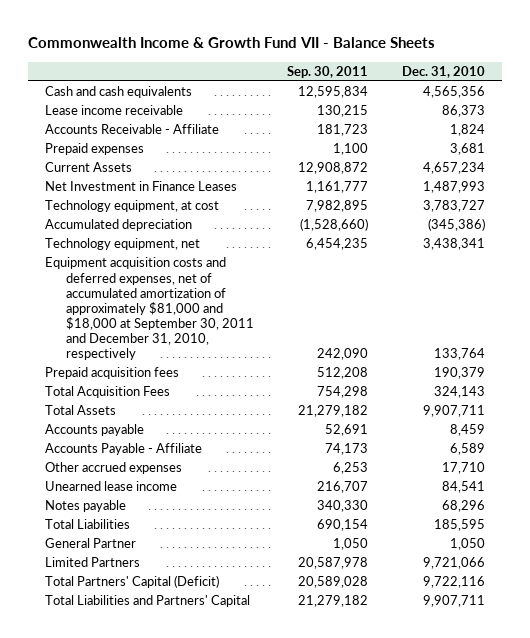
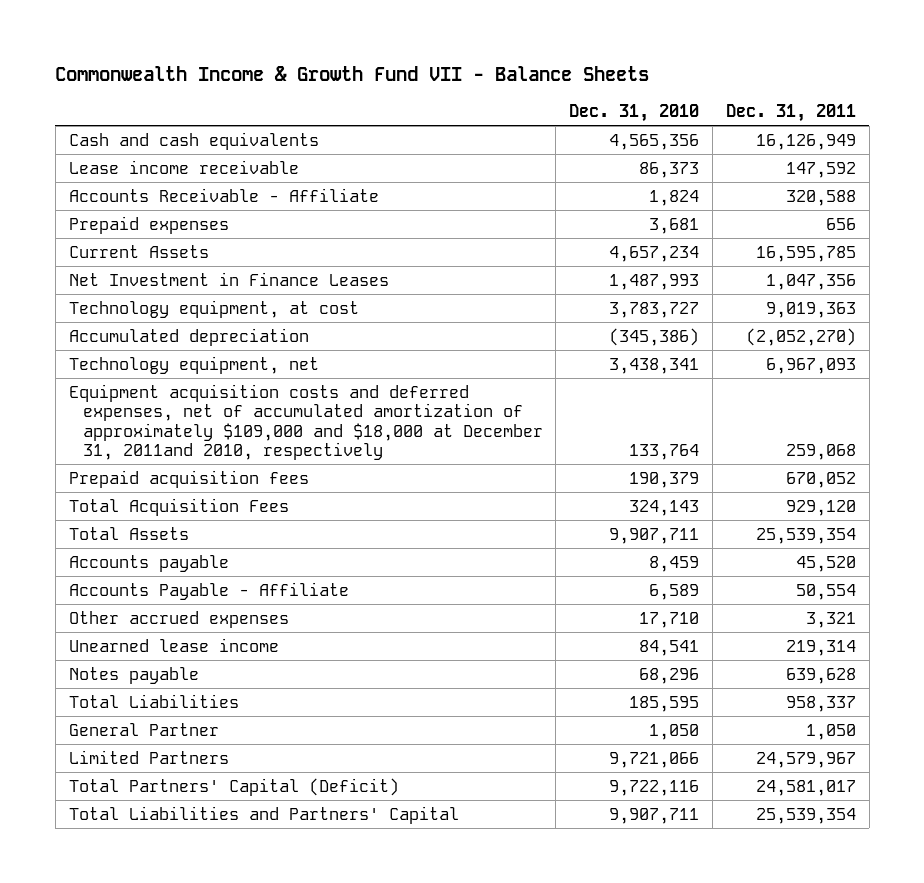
- | Sep. 30, 2011 | Dec. 31, 2010
+ | Dec. 31, 2010 | Dec. 31, 2011
- Equipment acquisition costs and deferred expenses, net of accumulated amortization of approximately $81,000 and $18,000 at September 30, 2011 and December 31, 2010, respectively | 242,090 | 133,764
+ Equipment acquisition costs and deferred expenses, net of accumulated amortization of approximately $109,000 and $18,000 at December 31, 2011and 2010, respectively | 133,764 | 259,068

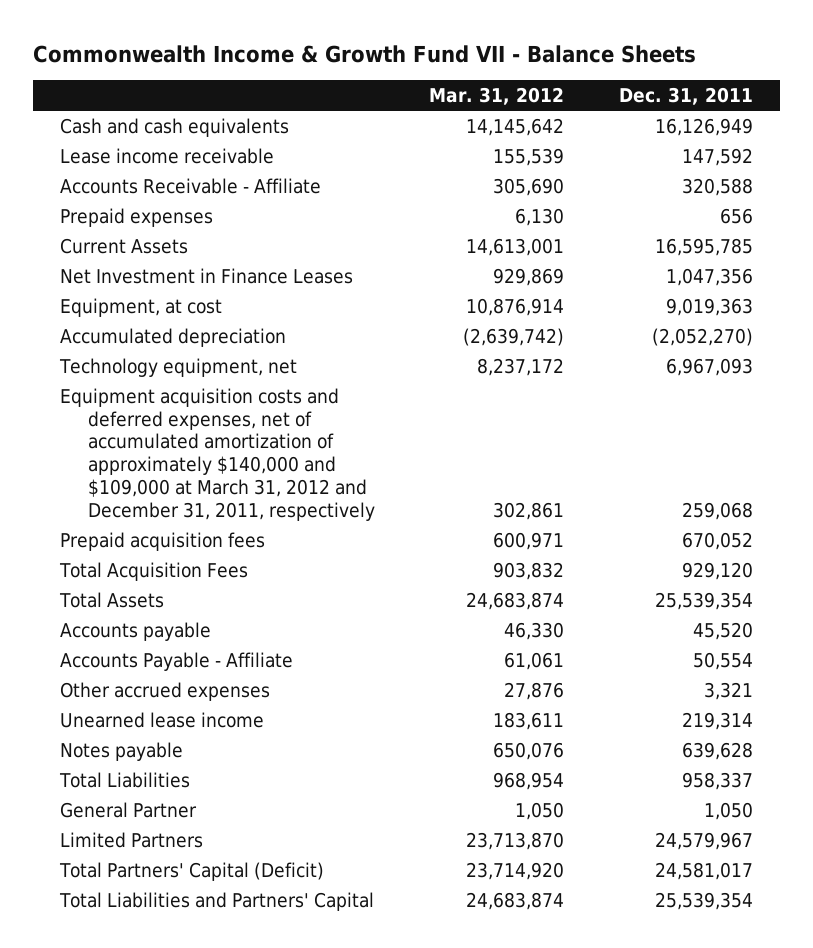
- | Dec. 31, 2010 | Dec. 31, 2011
+ | Mar. 31, 2012 | Dec. 31, 2011
- Technology equipment, at cost | 3,783,727 | 9,019,363
+ Equipment, at cost | 10,876,914 | 9,019,363
- Equipment acquisition costs and deferred expenses, net of accumulated amortization of approximately $109,000 and $18,000 at December 31, 2011and 2010, respectively | 133,764 | 259,068
+ Equipment acquisition costs and deferred expenses, net of accumulated amortization of approximately $140,000 and $109,000 at March 31, 2012 and December 31, 2011, respectively | 302,861 | 259,068

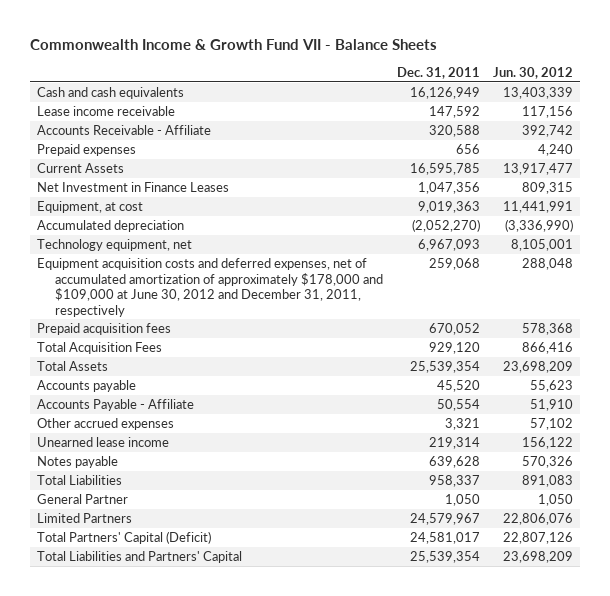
- | Mar. 31, 2012 | Dec. 31, 2011
+ | Dec. 31, 2011 | Jun. 30, 2012
- Equipment acquisition costs and deferred expenses, net of accumulated amortization of approximately $140,000 and $109,000 at March 31, 2012 and December 31, 2011, respectively | 302,861 | 259,068
+ Equipment acquisition costs and deferred expenses, net of accumulated amortization of approximately $178,000 and $109,000 at June 30, 2012 and December 31, 2011, respectively | 259,068 | 288,048

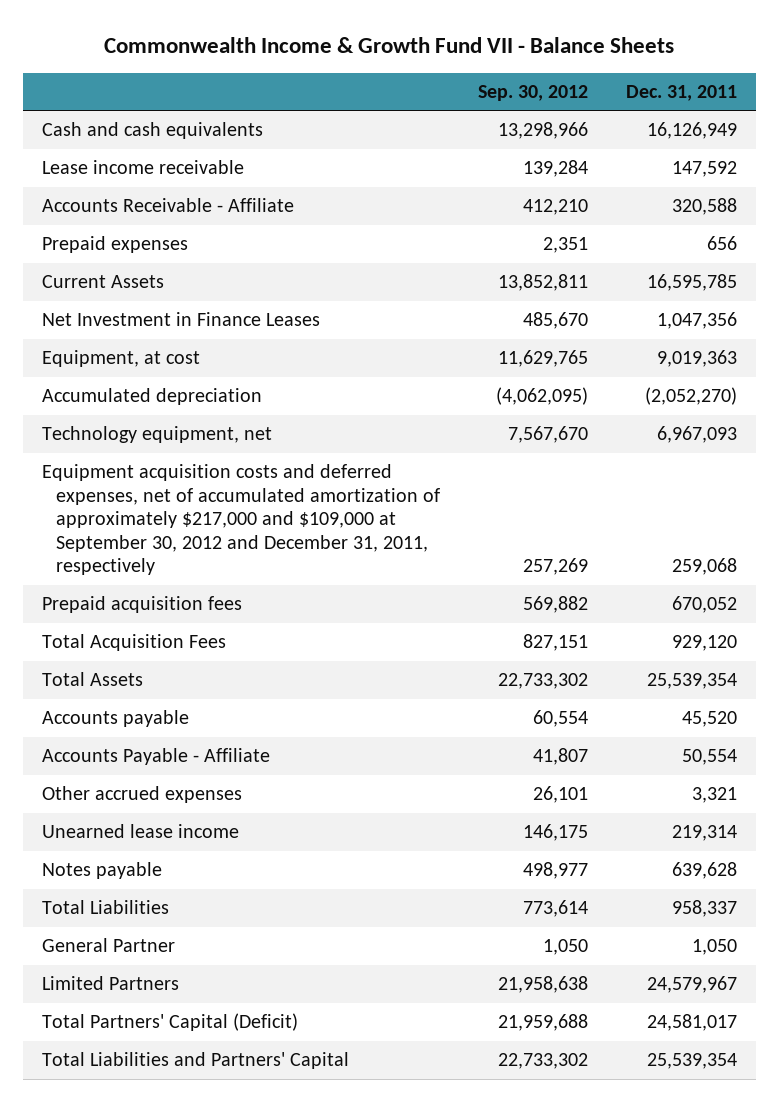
- | Dec. 31, 2011 | Jun. 30, 2012
+ | Sep. 30, 2012 | Dec. 31, 2011
- Equipment acquisition costs and deferred expenses, net of accumulated amortization of approximately $178,000 and $109,000 at June 30, 2012 and December 31, 2011, respectively | 259,068 | 288,048
+ Equipment acquisition costs and deferred expenses, net of accumulated amortization of approximately $217,000 and $109,000 at September 30, 2012 and December 31, 2011, respectively | 257,269 | 259,068

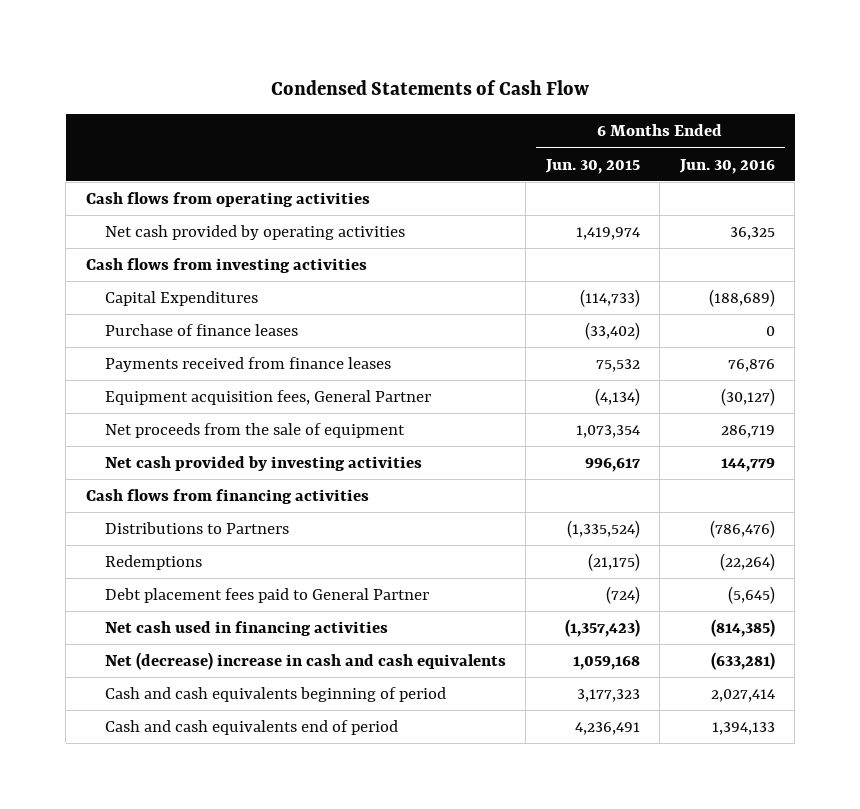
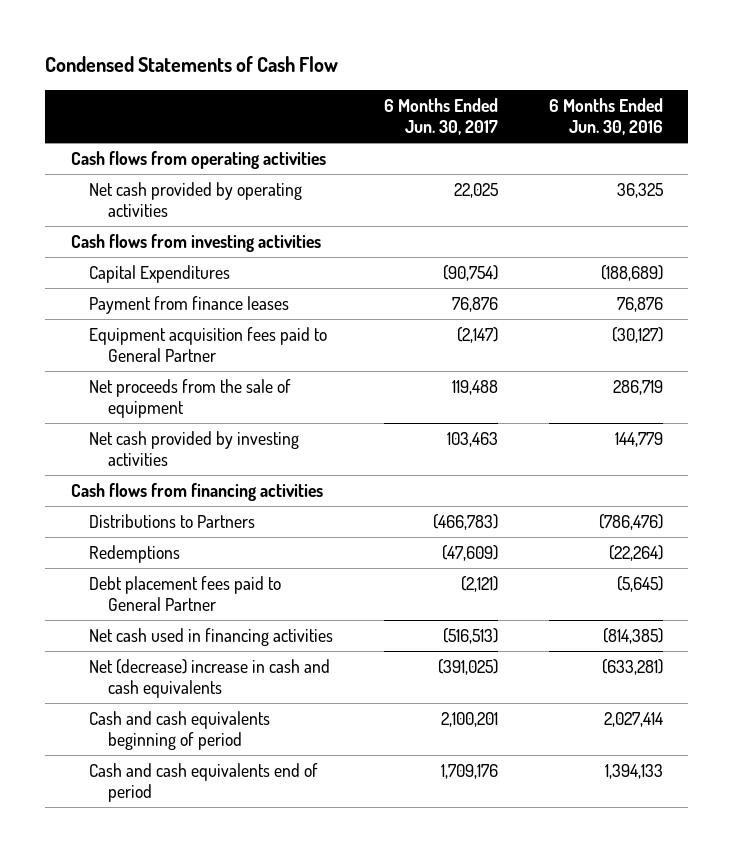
- | 6 Months Ended Jun. 30, 2015 | 6 Months Ended Jun. 30, 2016
+ | 6 Months Ended Jun. 30, 2017 | 6 Months Ended Jun. 30, 2016
- Purchase of finance leases | (33,402) | 0
- Payments received from finance leases | 75,532 | 76,876
- Equipment acquisition fees, General Partner | (4,134) | (30,127)
+ Payment from finance leases | 76,876 | 76,876
+ Equipment acquisition fees paid to General Partner | (2,147) | (30,127)

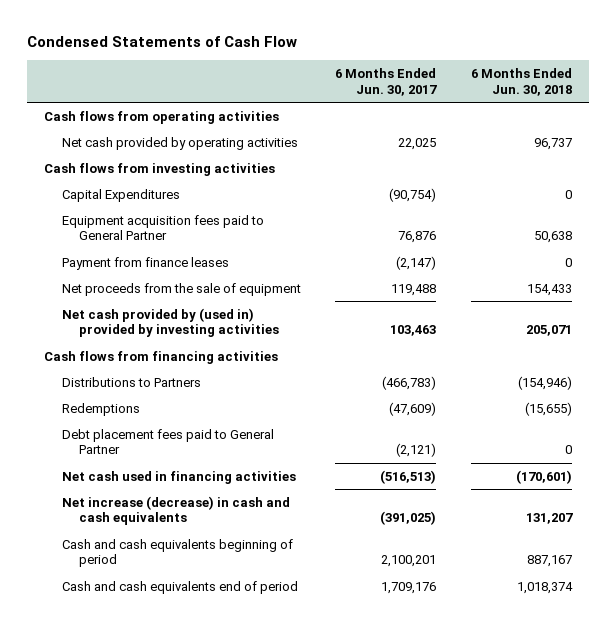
- | 6 Months Ended Jun. 30, 2017 | 6 Months Ended Jun. 30, 2016
+ | 6 Months Ended Jun. 30, 2017 | 6 Months Ended Jun. 30, 2018
- Payment from finance leases | 76,876 | 76,876
- Equipment acquisition fees paid to General Partner | (2,147) | (30,127)
+ Equipment acquisition fees paid to General Partner | 76,876 | 50,638
+ Payment from finance leases | (2,147) | 0
- Net cash provided by investing activities | 103,463 | 144,779
+ Net cash provided by (used in) provided by investing activities | 103,463 | 205,071
- Net (decrease) increase in cash and cash equivalents | (391,025) | (633,281)
+ Net increase (decrease) in cash and cash equivalents | (391,025) | 131,207

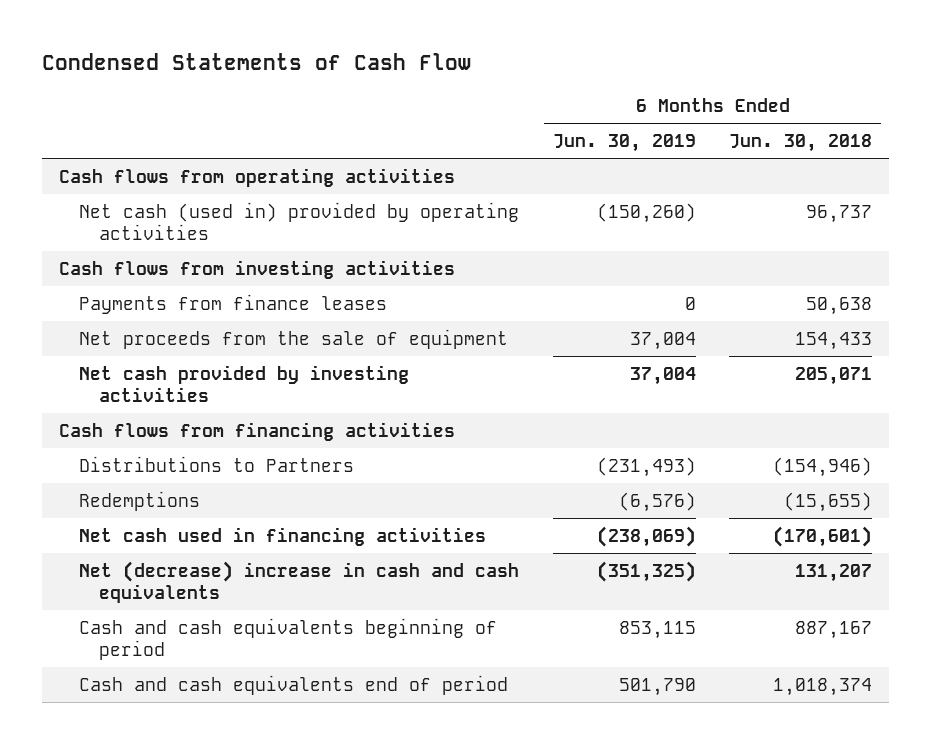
- | 6 Months Ended Jun. 30, 2017 | 6 Months Ended Jun. 30, 2018
+ | 6 Months Ended Jun. 30, 2019 | 6 Months Ended Jun. 30, 2018
- Net cash provided by operating activities | 22,025 | 96,737
+ Net cash (used in) provided by operating activities | (150,260) | 96,737
- Capital Expenditures | (90,754) | 0
- Equipment acquisition fees paid to General Partner | 76,876 | 50,638
- Payment from finance leases | (2,147) | 0
+ Payments from finance leases | 0 | 50,638
- Net cash provided by (used in) provided by investing activities | 103,463 | 205,071
+ Net cash provided by investing activities | 37,004 | 205,071
- Debt placement fees paid to General Partner | (2,121) | 0
- Net increase (decrease) in cash and cash equivalents | (391,025) | 131,207
+ Net (decrease) increase in cash and cash equivalents | (351,325) | 131,207

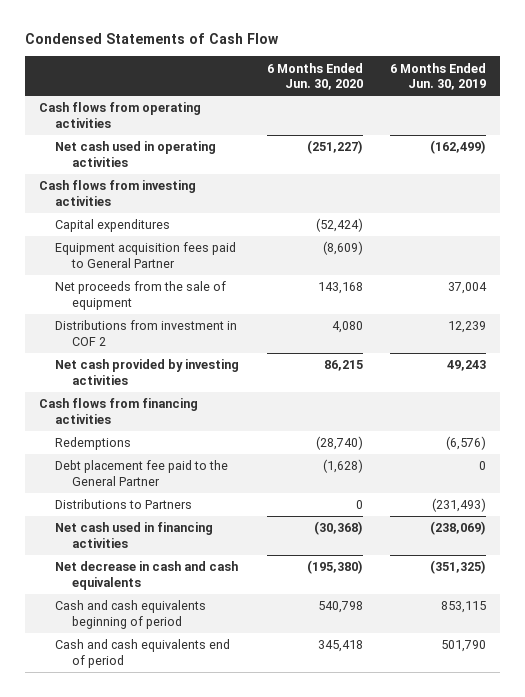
- | 6 Months Ended Jun. 30, 2019 | 6 Months Ended Jun. 30, 2018
+ | 6 Months Ended Jun. 30, 2020 | 6 Months Ended Jun. 30, 2019
- Net cash (used in) provided by operating activities | (150,260) | 96,737
+ Net cash used in operating activities | (251,227) | (162,499)
- Payments from finance leases | 0 | 50,638
+ Capital expenditures | (52,424) |
+ Equipment acquisition fees paid to General Partner | (8,609) |
- Net cash provided by investing activities | 37,004 | 205,071
+ Distributions from investment in COF 2 | 4,080 | 12,239
+ Net cash provided by investing activities | 86,215 | 49,243
+ Debt placement fee paid to the General Partner | (1,628) | 0
moved down: Distributions to Partners | 0 | (231,493)
- Net (decrease) increase in cash and cash equivalents | (351,325) | 131,207
+ Net decrease in cash and cash equivalents | (195,380) | (351,325)

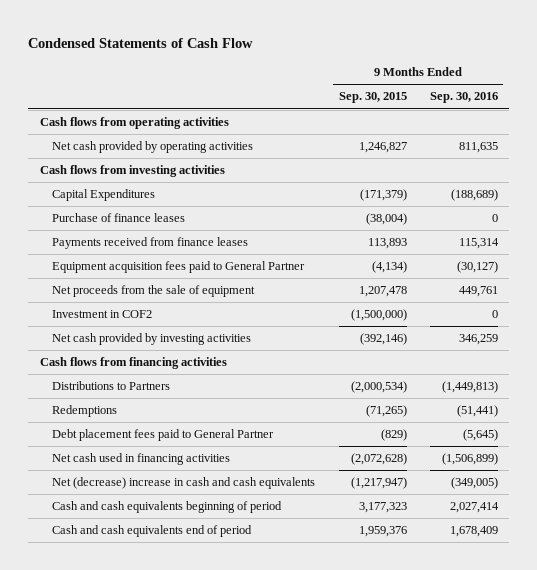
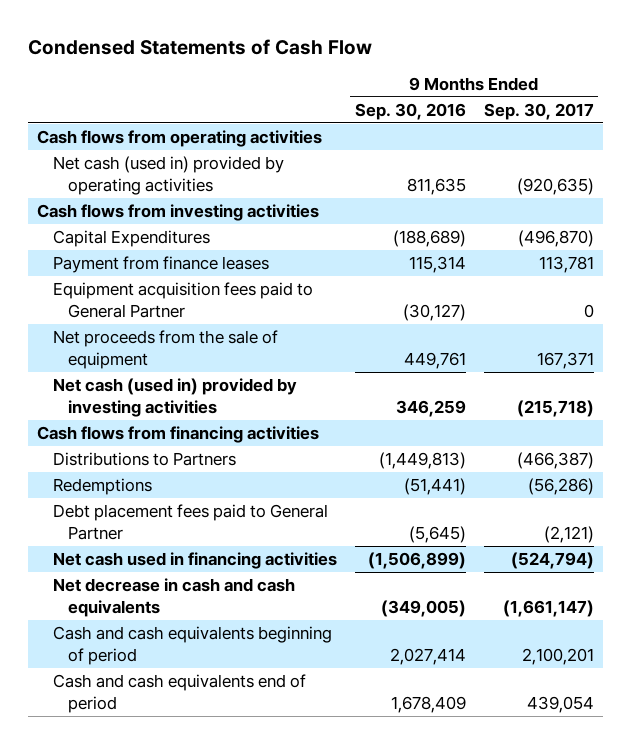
- | 9 Months Ended Sep. 30, 2015 | 9 Months Ended Sep. 30, 2016
+ | 9 Months Ended Sep. 30, 2016 | 9 Months Ended Sep. 30, 2017
- Net cash provided by operating activities | 1,246,827 | 811,635
+ Net cash (used in) provided by operating activities | 811,635 | (920,635)
- Purchase of finance leases | (38,004) | 0
- Payments received from finance leases | 113,893 | 115,314
+ Payment from finance leases | 115,314 | 113,781
- Investment in COF2 | (1,500,000) | 0
- Net cash provided by investing activities | (392,146) | 346,259
+ Net cash (used in) provided by investing activities | 346,259 | (215,718)
- Net (decrease) increase in cash and cash equivalents | (1,217,947) | (349,005)
+ Net decrease in cash and cash equivalents | (349,005) | (1,661,147)

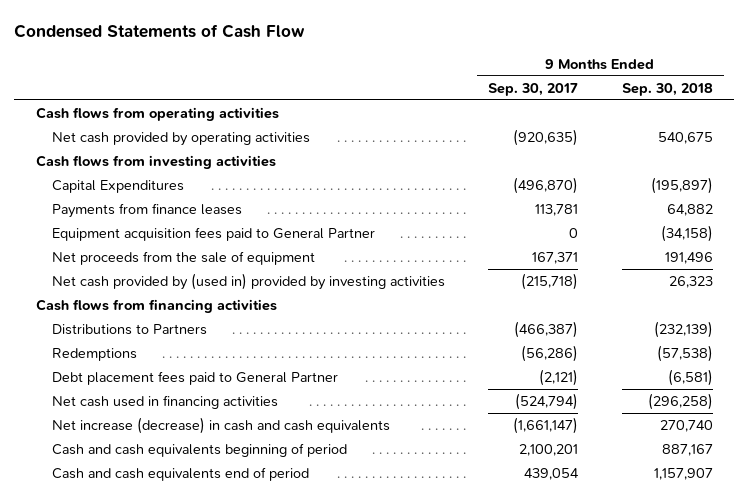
- | 9 Months Ended Sep. 30, 2016 | 9 Months Ended Sep. 30, 2017
+ | 9 Months Ended Sep. 30, 2017 | 9 Months Ended Sep. 30, 2018
- Net cash (used in) provided by operating activities | 811,635 | (920,635)
+ Net cash provided by operating activities | (920,635) | 540,675
- Payment from finance leases | 115,314 | 113,781
+ Payments from finance leases | 113,781 | 64,882
- Net cash (used in) provided by investing activities | 346,259 | (215,718)
+ Net cash provided by (used in) provided by investing activities | (215,718) | 26,323
- Net decrease in cash and cash equivalents | (349,005) | (1,661,147)
+ Net increase (decrease) in cash and cash equivalents | (1,661,147) | 270,740

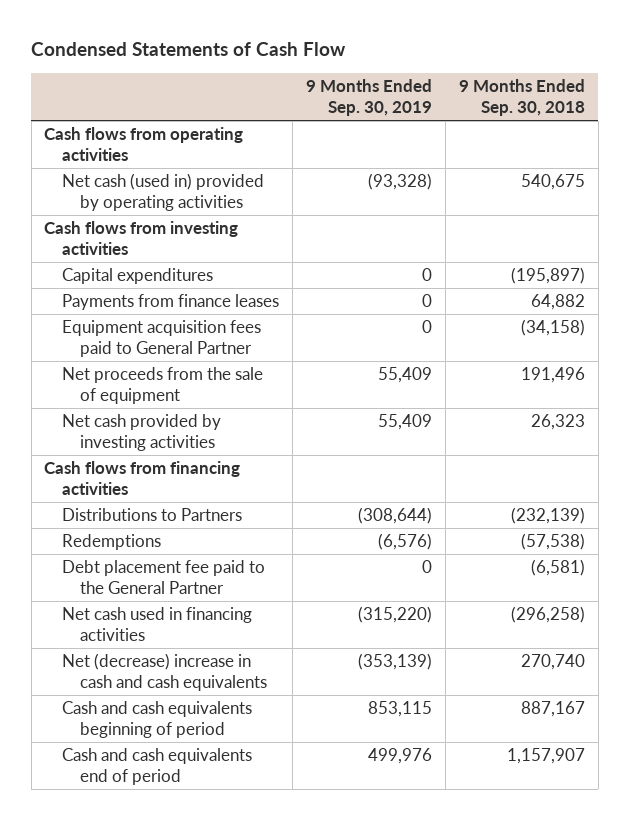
- | 9 Months Ended Sep. 30, 2017 | 9 Months Ended Sep. 30, 2018
+ | 9 Months Ended Sep. 30, 2019 | 9 Months Ended Sep. 30, 2018
- Net cash provided by operating activities | (920,635) | 540,675
+ Net cash (used in) provided by operating activities | (93,328) | 540,675
- Capital Expenditures | (496,870) | (195,897)
+ Capital expenditures | 0 | (195,897)
- Net cash provided by (used in) provided by investing activities | (215,718) | 26,323
+ Net cash provided by investing activities | 55,409 | 26,323
- Debt placement fees paid to General Partner | (2,121) | (6,581)
+ Debt placement fee paid to the General Partner | 0 | (6,581)
- Net increase (decrease) in cash and cash equivalents | (1,661,147) | 270,740
+ Net (decrease) increase in cash and cash equivalents | (353,139) | 270,740

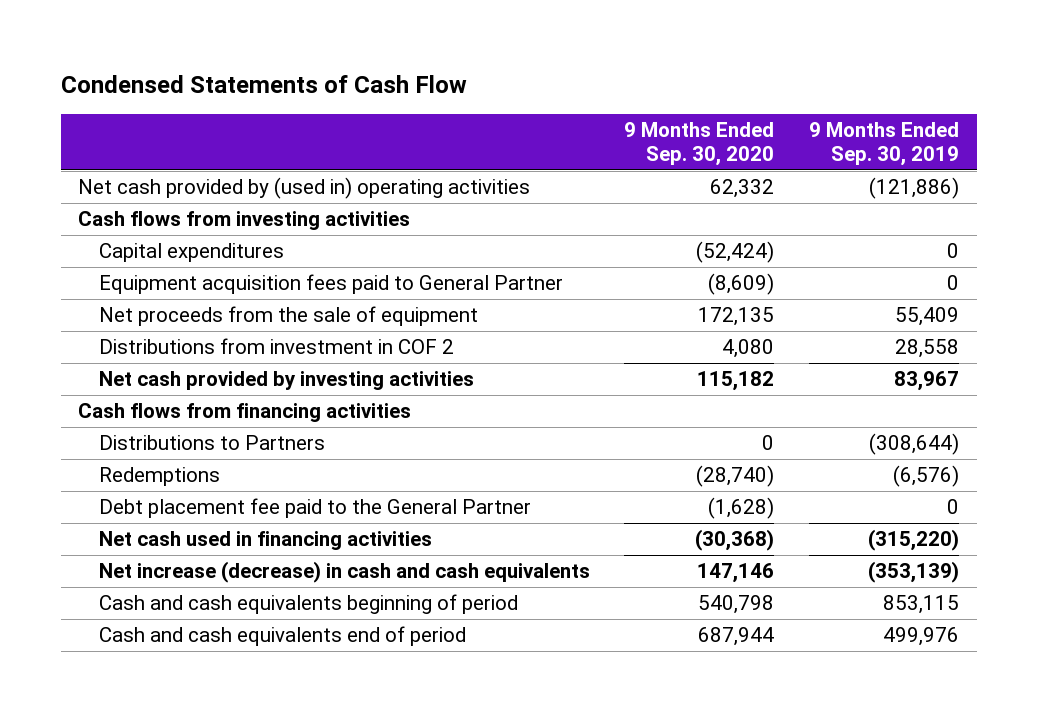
- | 9 Months Ended Sep. 30, 2019 | 9 Months Ended Sep. 30, 2018
+ | 9 Months Ended Sep. 30, 2020 | 9 Months Ended Sep. 30, 2019
- Cash flows from operating activities
- Net cash (used in) provided by operating activities | (93,328) | 540,675
+ Net cash provided by (used in) operating activities | 62,332 | (121,886)
- Payments from finance leases | 0 | 64,882
- Net cash provided by investing activities | 55,409 | 26,323
+ Distributions from investment in COF 2 | 4,080 | 28,558
+ Net cash provided by investing activities | 115,182 | 83,967
- Net (decrease) increase in cash and cash equivalents | (353,139) | 270,740
+ Net increase (decrease) in cash and cash equivalents | 147,146 | (353,139)

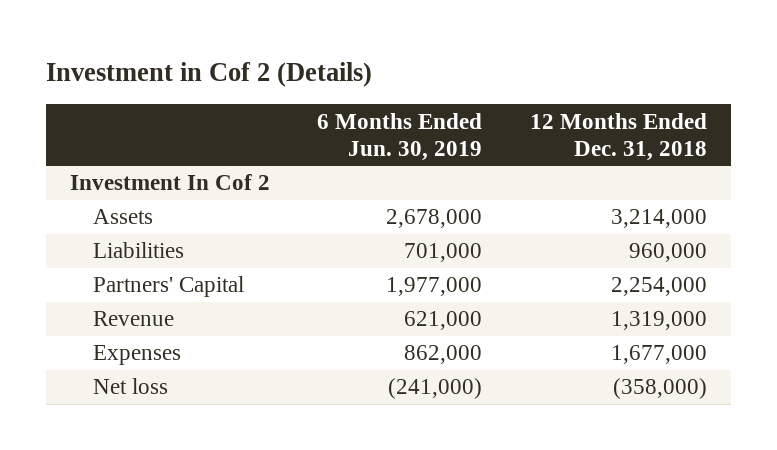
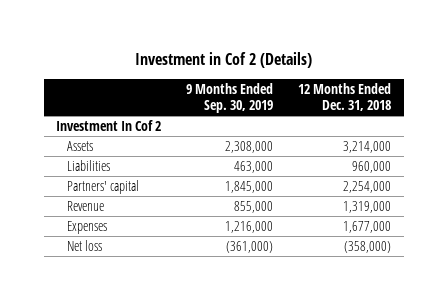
- | 6 Months Ended Jun. 30, 2019 | 12 Months Ended Dec. 31, 2018
+ | 9 Months Ended Sep. 30, 2019 | 12 Months Ended Dec. 31, 2018
- Partners' Capital | 1,977,000 | 2,254,000
+ Partners' capital | 1,845,000 | 2,254,000

